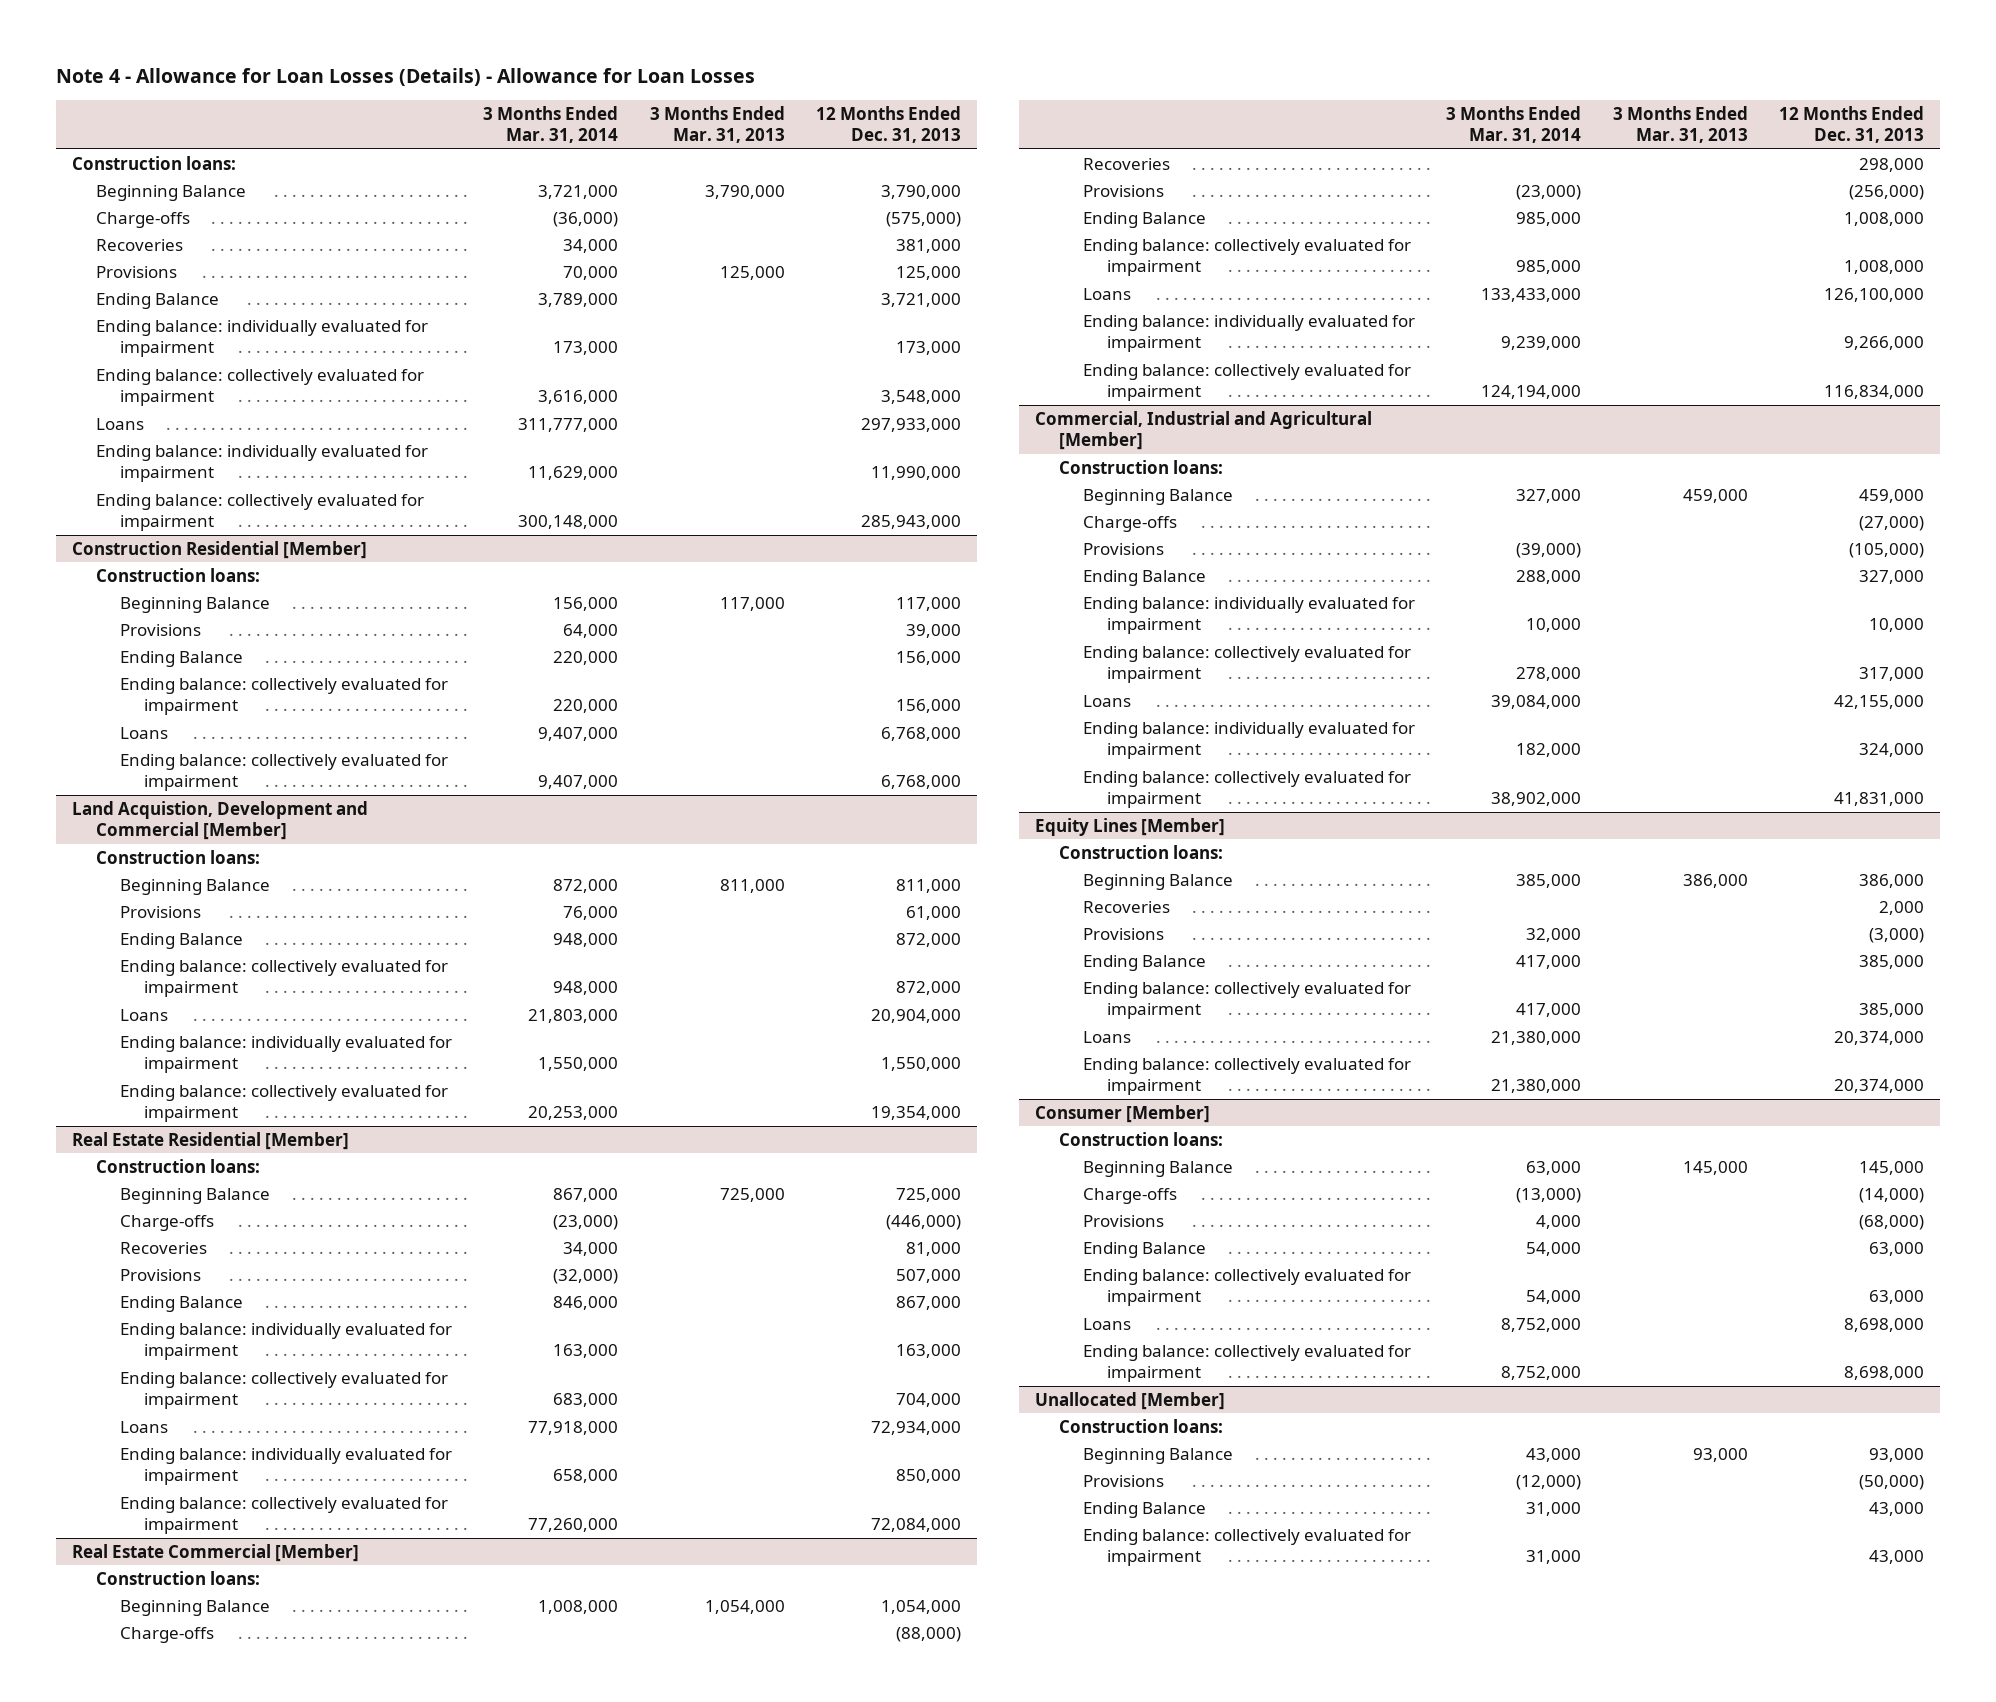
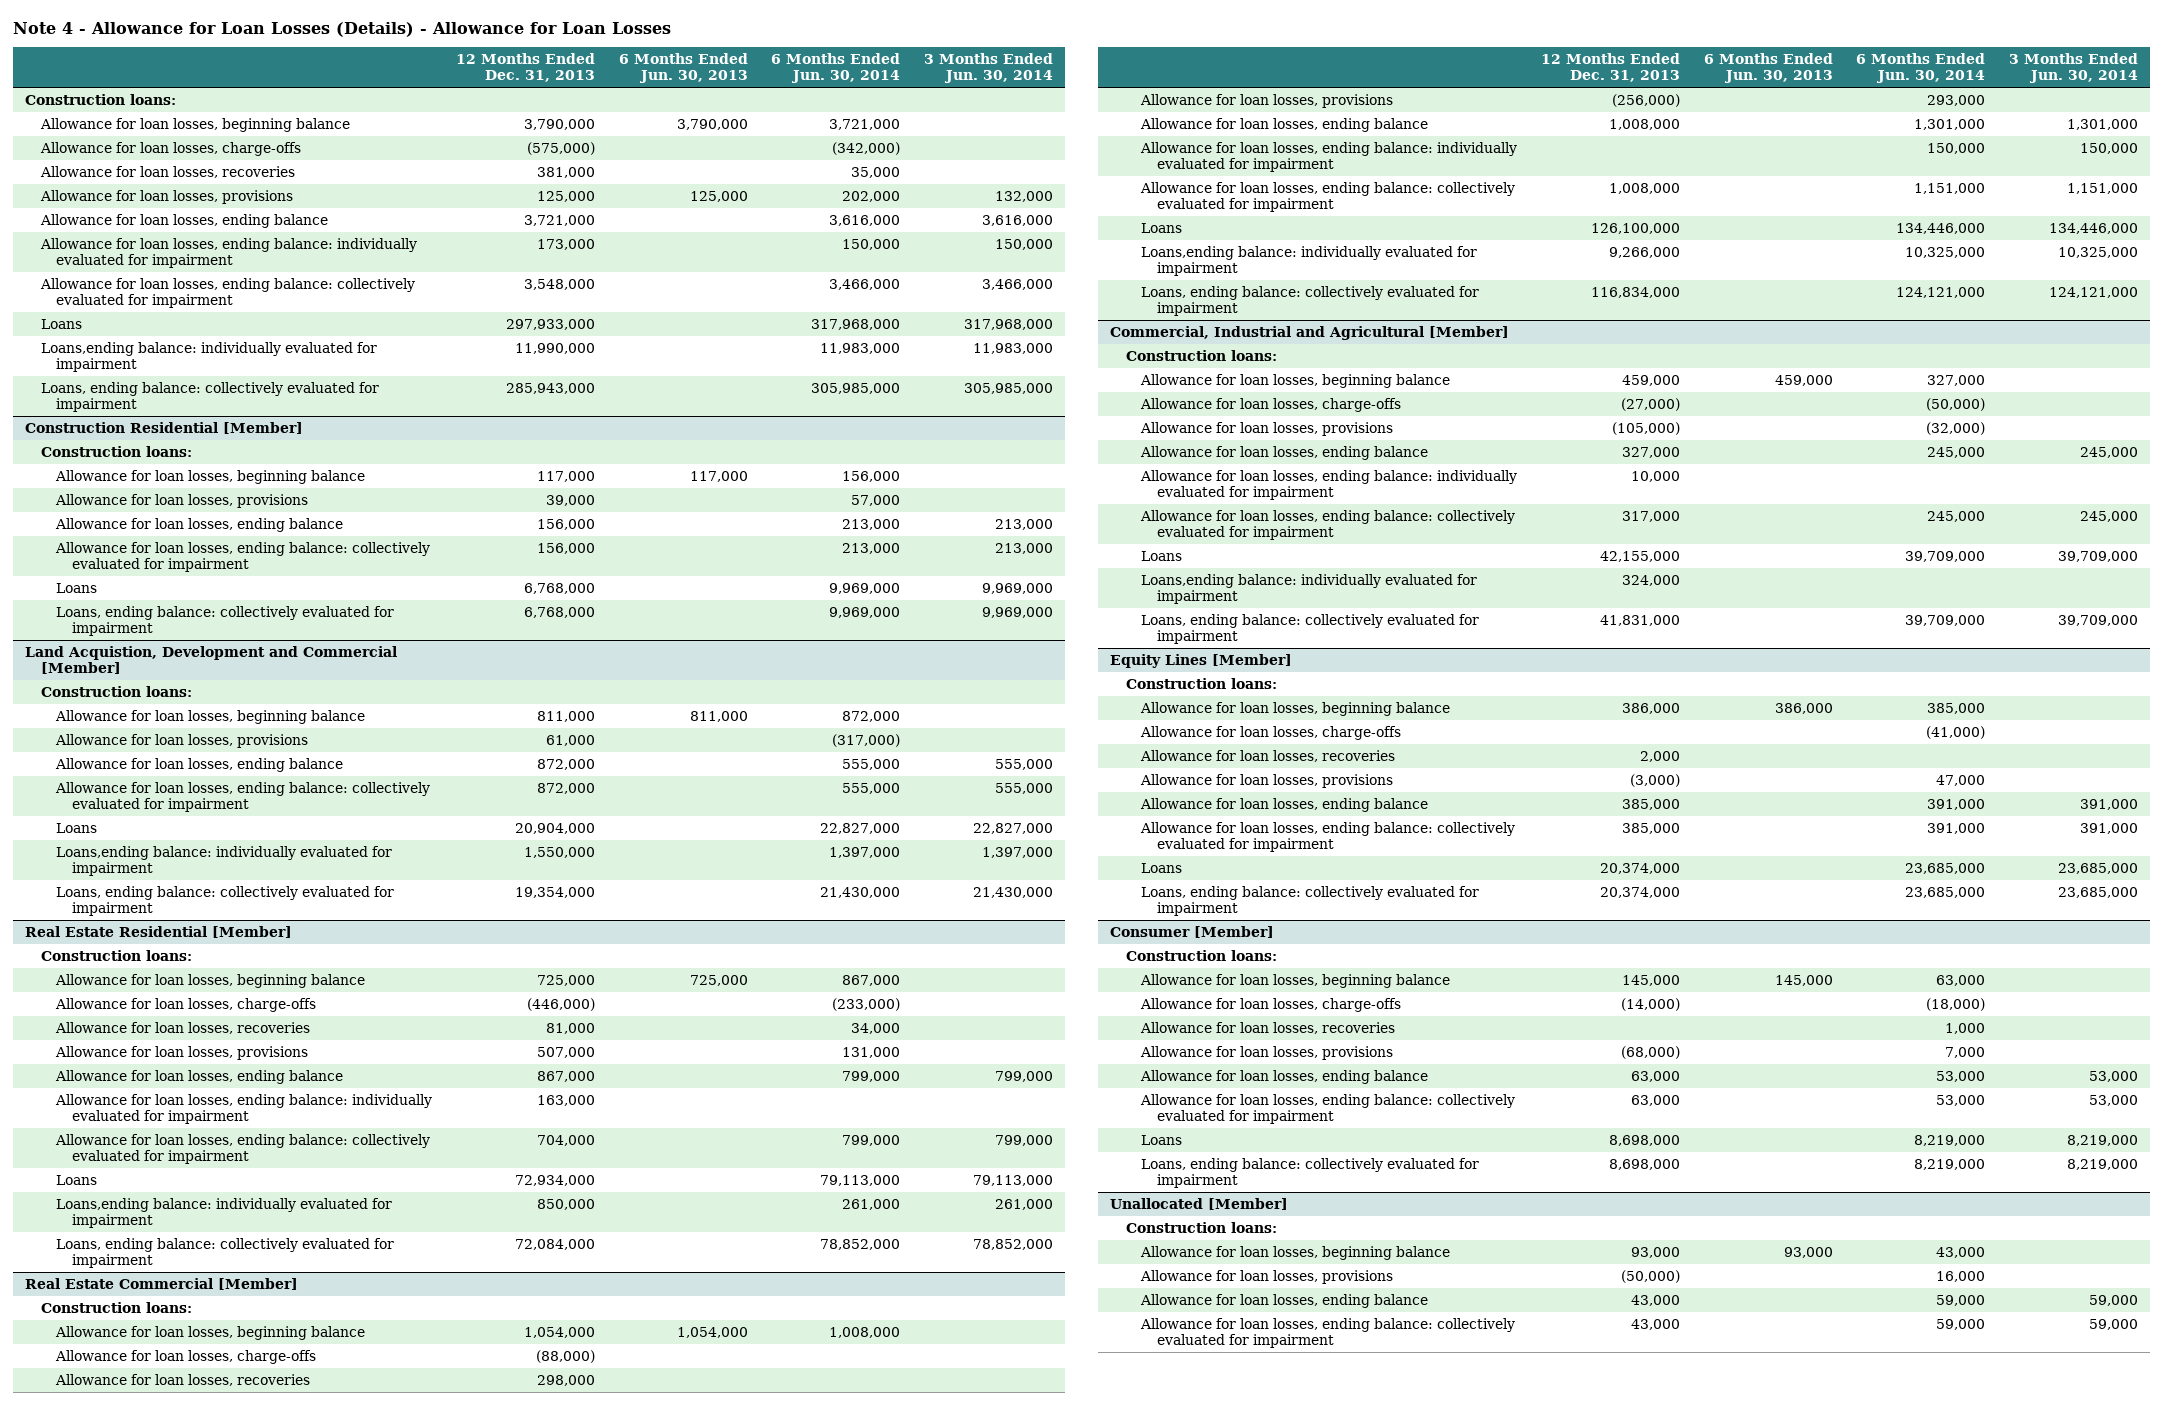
- | 3 Months Ended Mar. 31, 2014 | 3 Months Ended Mar. 31, 2013 | 12 Months Ended Dec. 31, 2013
+ | 12 Months Ended Dec. 31, 2013 | 6 Months Ended Jun. 30, 2013 | 6 Months Ended Jun. 30, 2014 | 3 Months Ended Jun. 30, 2014
- Beginning Balance | 3,721,000 | 3,790,000 | 3,790,000
- Charge-offs | (36,000) | | (575,000)
- Recoveries | 34,000 | | 381,000
- Provisions | 70,000 | 125,000 | 125,000
- Ending Balance | 3,789,000 | | 3,721,000
- Ending balance: individually evaluated for impairment | 173,000 | | 173,000
- Ending balance: collectively evaluated for impairment | 3,616,000 | | 3,548,000
+ Allowance for loan losses, beginning balance | 3,790,000 | 3,790,000 | 3,721,000 |
+ Allowance for loan losses, charge-offs | (575,000) | | (342,000) |
+ Allowance for loan losses, recoveries | 381,000 | | 35,000 |
+ Allowance for loan losses, provisions | 125,000 | 125,000 | 202,000 | 132,000
+ Allowance for loan losses, ending balance | 3,721,000 | | 3,616,000 | 3,616,000
+ Allowance for loan losses, ending balance: individually evaluated for impairment | 173,000 | | 150,000 | 150,000
+ Allowance for loan losses, ending balance: collectively evaluated for impairment | 3,548,000 | | 3,466,000 | 3,466,000
- Ending balance: individually evaluated for impairment | 11,629,000 | | 11,990,000
- Ending balance: collectively evaluated for impairment | 300,148,000 | | 285,943,000
+ Loans,ending balance: individually evaluated for impairment | 11,990,000 | | 11,983,000 | 11,983,000
+ Loans, ending balance: collectively evaluated for impairment | 285,943,000 | | 305,985,000 | 305,985,000
@ Construction Residential [Member]
- Beginning Balance | 156,000 | 117,000 | 117,000
- Provisions | 64,000 | | 39,000
- Ending Balance | 220,000 | | 156,000
- Ending balance: collectively evaluated for impairment | 220,000 | | 156,000
+ Allowance for loan losses, beginning balance | 117,000 | 117,000 | 156,000 |
+ Allowance for loan losses, provisions | 39,000 | | 57,000 |
+ Allowance for loan losses, ending balance | 156,000 | | 213,000 | 213,000
+ Allowance for loan losses, ending balance: collectively evaluated for impairment | 156,000 | | 213,000 | 213,000
- Ending balance: collectively evaluated for impairment | 9,407,000 | | 6,768,000
+ Loans, ending balance: collectively evaluated for impairment | 6,768,000 | | 9,969,000 | 9,969,000
@ Land Acquistion, Development and Commercial [Member]
- Beginning Balance | 872,000 | 811,000 | 811,000
- Provisions | 76,000 | | 61,000
- Ending Balance | 948,000 | | 872,000
- Ending balance: collectively evaluated for impairment | 948,000 | | 872,000
+ Allowance for loan losses, beginning balance | 811,000 | 811,000 | 872,000 |
+ Allowance for loan losses, provisions | 61,000 | | (317,000) |
+ Allowance for loan losses, ending balance | 872,000 | | 555,000 | 555,000
+ Allowance for loan losses, ending balance: collectively evaluated for impairment | 872,000 | | 555,000 | 555,000
- Ending balance: individually evaluated for impairment | 1,550,000 | | 1,550,000
- Ending balance: collectively evaluated for impairment | 20,253,000 | | 19,354,000
+ Loans,ending balance: individually evaluated for impairment | 1,550,000 | | 1,397,000 | 1,397,000
+ Loans, ending balance: collectively evaluated for impairment | 19,354,000 | | 21,430,000 | 21,430,000
@ Real Estate Residential [Member]
- Beginning Balance | 867,000 | 725,000 | 725,000
- Charge-offs | (23,000) | | (446,000)
- Recoveries | 34,000 | | 81,000
- Provisions | (32,000) | | 507,000
- Ending Balance | 846,000 | | 867,000
- Ending balance: individually evaluated for impairment | 163,000 | | 163,000
- Ending balance: collectively evaluated for impairment | 683,000 | | 704,000
+ Allowance for loan losses, beginning balance | 725,000 | 725,000 | 867,000 |
+ Allowance for loan losses, charge-offs | (446,000) | | (233,000) |
+ Allowance for loan losses, recoveries | 81,000 | | 34,000 |
+ Allowance for loan losses, provisions | 507,000 | | 131,000 |
+ Allowance for loan losses, ending balance | 867,000 | | 799,000 | 799,000
+ Allowance for loan losses, ending balance: individually evaluated for impairment | 163,000 | | |
+ Allowance for loan losses, ending balance: collectively evaluated for impairment | 704,000 | | 799,000 | 799,000
- Ending balance: individually evaluated for impairment | 658,000 | | 850,000
- Ending balance: collectively evaluated for impairment | 77,260,000 | | 72,084,000
+ Loans,ending balance: individually evaluated for impairment | 850,000 | | 261,000 | 261,000
+ Loans, ending balance: collectively evaluated for impairment | 72,084,000 | | 78,852,000 | 78,852,000
@ Real Estate Commercial [Member]
- Beginning Balance | 1,008,000 | 1,054,000 | 1,054,000
- Charge-offs | | | (88,000)
- Recoveries | | | 298,000
- Provisions | (23,000) | | (256,000)
- Ending Balance | 985,000 | | 1,008,000
- Ending balance: collectively evaluated for impairment | 985,000 | | 1,008,000
+ Allowance for loan losses, beginning balance | 1,054,000 | 1,054,000 | 1,008,000 |
+ Allowance for loan losses, charge-offs | (88,000) | | |
+ Allowance for loan losses, recoveries | 298,000 | | |
+ Allowance for loan losses, provisions | (256,000) | | 293,000 |
+ Allowance for loan losses, ending balance | 1,008,000 | | 1,301,000 | 1,301,000
+ Allowance for loan losses, ending balance: individually evaluated for impairment | | | 150,000 | 150,000
+ Allowance for loan losses, ending balance: collectively evaluated for impairment | 1,008,000 | | 1,151,000 | 1,151,000
- Ending balance: individually evaluated for impairment | 9,239,000 | | 9,266,000
- Ending balance: collectively evaluated for impairment | 124,194,000 | | 116,834,000
+ Loans,ending balance: individually evaluated for impairment | 9,266,000 | | 10,325,000 | 10,325,000
+ Loans, ending balance: collectively evaluated for impairment | 116,834,000 | | 124,121,000 | 124,121,000
@ Commercial, Industrial and Agricultural [Member]
- Beginning Balance | 327,000 | 459,000 | 459,000
- Charge-offs | | | (27,000)
- Provisions | (39,000) | | (105,000)
- Ending Balance | 288,000 | | 327,000
- Ending balance: individually evaluated for impairment | 10,000 | | 10,000
- Ending balance: collectively evaluated for impairment | 278,000 | | 317,000
+ Allowance for loan losses, beginning balance | 459,000 | 459,000 | 327,000 |
+ Allowance for loan losses, charge-offs | (27,000) | | (50,000) |
+ Allowance for loan losses, provisions | (105,000) | | (32,000) |
+ Allowance for loan losses, ending balance | 327,000 | | 245,000 | 245,000
+ Allowance for loan losses, ending balance: individually evaluated for impairment | 10,000 | | |
+ Allowance for loan losses, ending balance: collectively evaluated for impairment | 317,000 | | 245,000 | 245,000
- Ending balance: individually evaluated for impairment | 182,000 | | 324,000
- Ending balance: collectively evaluated for impairment | 38,902,000 | | 41,831,000
+ Loans,ending balance: individually evaluated for impairment | 324,000 | | |
+ Loans, ending balance: collectively evaluated for impairment | 41,831,000 | | 39,709,000 | 39,709,000
@ Equity Lines [Member]
- Beginning Balance | 385,000 | 386,000 | 386,000
- Recoveries | | | 2,000
- Provisions | 32,000 | | (3,000)
- Ending Balance | 417,000 | | 385,000
- Ending balance: collectively evaluated for impairment | 417,000 | | 385,000
+ Allowance for loan losses, beginning balance | 386,000 | 386,000 | 385,000 |
+ Allowance for loan losses, charge-offs | | | (41,000) |
+ Allowance for loan losses, recoveries | 2,000 | | |
+ Allowance for loan losses, provisions | (3,000) | | 47,000 |
+ Allowance for loan losses, ending balance | 385,000 | | 391,000 | 391,000
+ Allowance for loan losses, ending balance: collectively evaluated for impairment | 385,000 | | 391,000 | 391,000
- Ending balance: collectively evaluated for impairment | 21,380,000 | | 20,374,000
+ Loans, ending balance: collectively evaluated for impairment | 20,374,000 | | 23,685,000 | 23,685,000
@ Consumer [Member]
- Beginning Balance | 63,000 | 145,000 | 145,000
- Charge-offs | (13,000) | | (14,000)
- Provisions | 4,000 | | (68,000)
- Ending Balance | 54,000 | | 63,000
- Ending balance: collectively evaluated for impairment | 54,000 | | 63,000
+ Allowance for loan losses, beginning balance | 145,000 | 145,000 | 63,000 |
+ Allowance for loan losses, charge-offs | (14,000) | | (18,000) |
+ Allowance for loan losses, recoveries | | | 1,000 |
+ Allowance for loan losses, provisions | (68,000) | | 7,000 |
+ Allowance for loan losses, ending balance | 63,000 | | 53,000 | 53,000
+ Allowance for loan losses, ending balance: collectively evaluated for impairment | 63,000 | | 53,000 | 53,000
- Ending balance: collectively evaluated for impairment | 8,752,000 | | 8,698,000
+ Loans, ending balance: collectively evaluated for impairment | 8,698,000 | | 8,219,000 | 8,219,000
@ Unallocated [Member]
- Beginning Balance | 43,000 | 93,000 | 93,000
- Provisions | (12,000) | | (50,000)
- Ending Balance | 31,000 | | 43,000
- Ending balance: collectively evaluated for impairment | 31,000 | | 43,000
+ Allowance for loan losses, beginning balance | 93,000 | 93,000 | 43,000 |
+ Allowance for loan losses, provisions | (50,000) | | 16,000 |
+ Allowance for loan losses, ending balance | 43,000 | | 59,000 | 59,000
+ Allowance for loan losses, ending balance: collectively evaluated for impairment | 43,000 | | 59,000 | 59,000

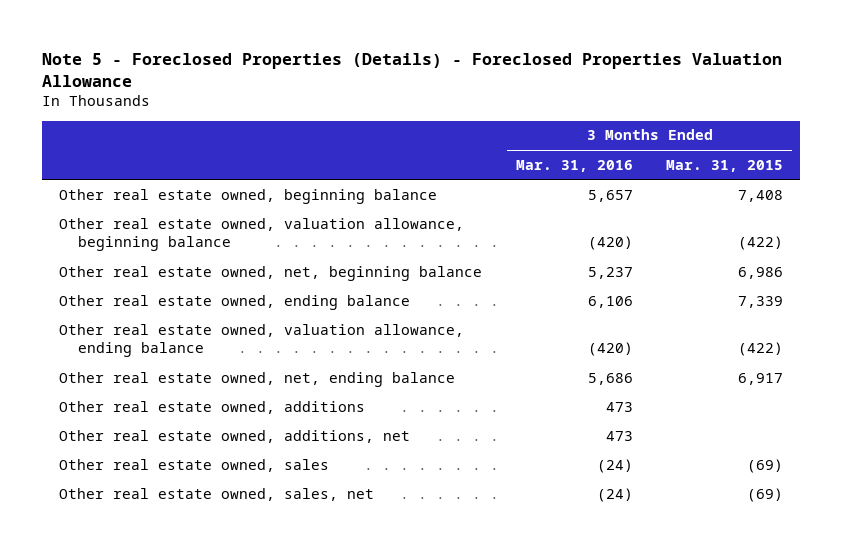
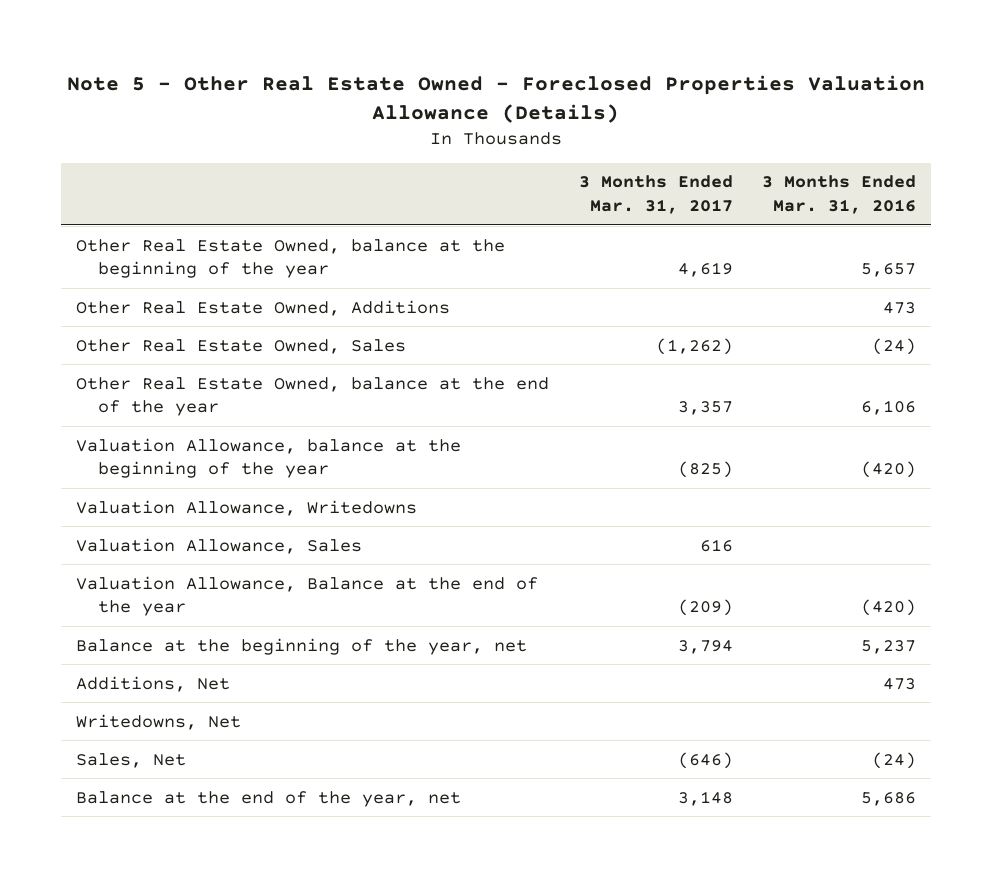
- Note 5 - Foreclosed Properties (Details) - Foreclosed Properties Valuation Allowance
+ Note 5 - Other Real Estate Owned - Foreclosed Properties Valuation Allowance (Details)
- | 3 Months Ended Mar. 31, 2016 | 3 Months Ended Mar. 31, 2015
+ | 3 Months Ended Mar. 31, 2017 | 3 Months Ended Mar. 31, 2016
- Other real estate owned, beginning balance | 5,657 | 7,408
- Other real estate owned, valuation allowance, beginning balance | (420) | (422)
- Other real estate owned, net, beginning balance | 5,237 | 6,986
- Other real estate owned, ending balance | 6,106 | 7,339
- Other real estate owned, valuation allowance, ending balance | (420) | (422)
- Other real estate owned, net, ending balance | 5,686 | 6,917
- Other real estate owned, additions | 473 |
- Other real estate owned, additions, net | 473 |
- Other real estate owned, sales | (24) | (69)
- Other real estate owned, sales, net | (24) | (69)
+ Other Real Estate Owned, balance at the beginning of the year | 4,619 | 5,657
+ Other Real Estate Owned, Additions | | 473
+ Other Real Estate Owned, Sales | (1,262) | (24)
+ Other Real Estate Owned, balance at the end of the year | 3,357 | 6,106
+ Valuation Allowance, balance at the beginning of the year | (825) | (420)
+ Valuation Allowance, Writedowns
+ Valuation Allowance, Sales | 616 |
+ Valuation Allowance, Balance at the end of the year | (209) | (420)
+ Balance at the beginning of the year, net | 3,794 | 5,237
+ Additions, Net | | 473
+ Writedowns, Net
+ Sales, Net | (646) | (24)
+ Balance at the end of the year, net | 3,148 | 5,686

